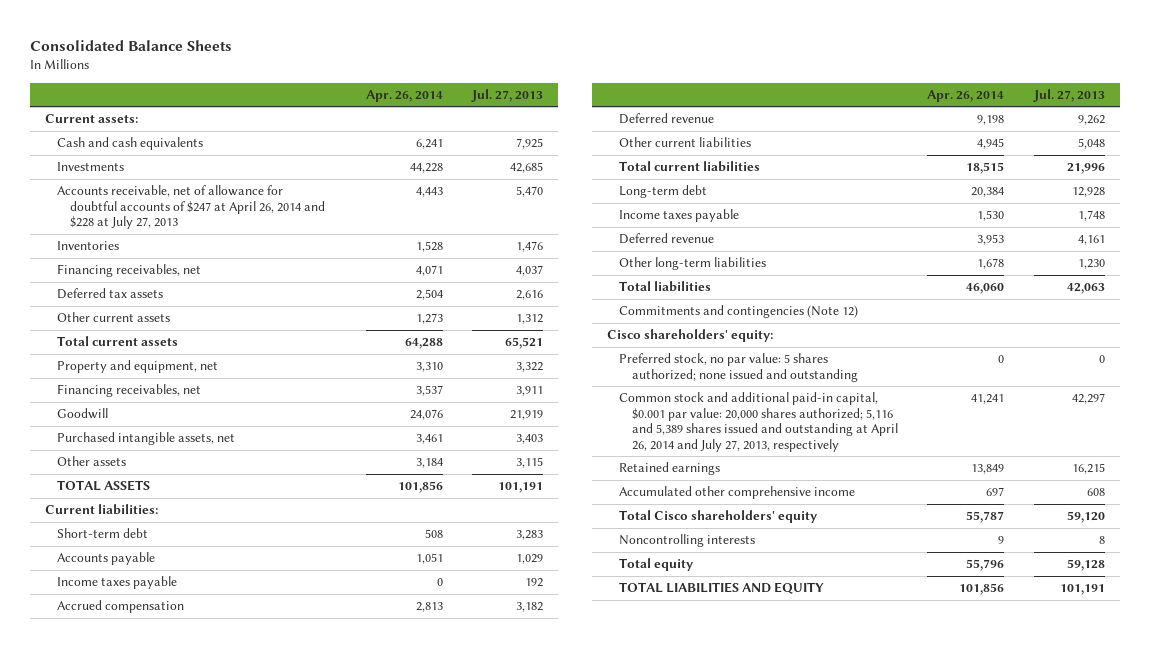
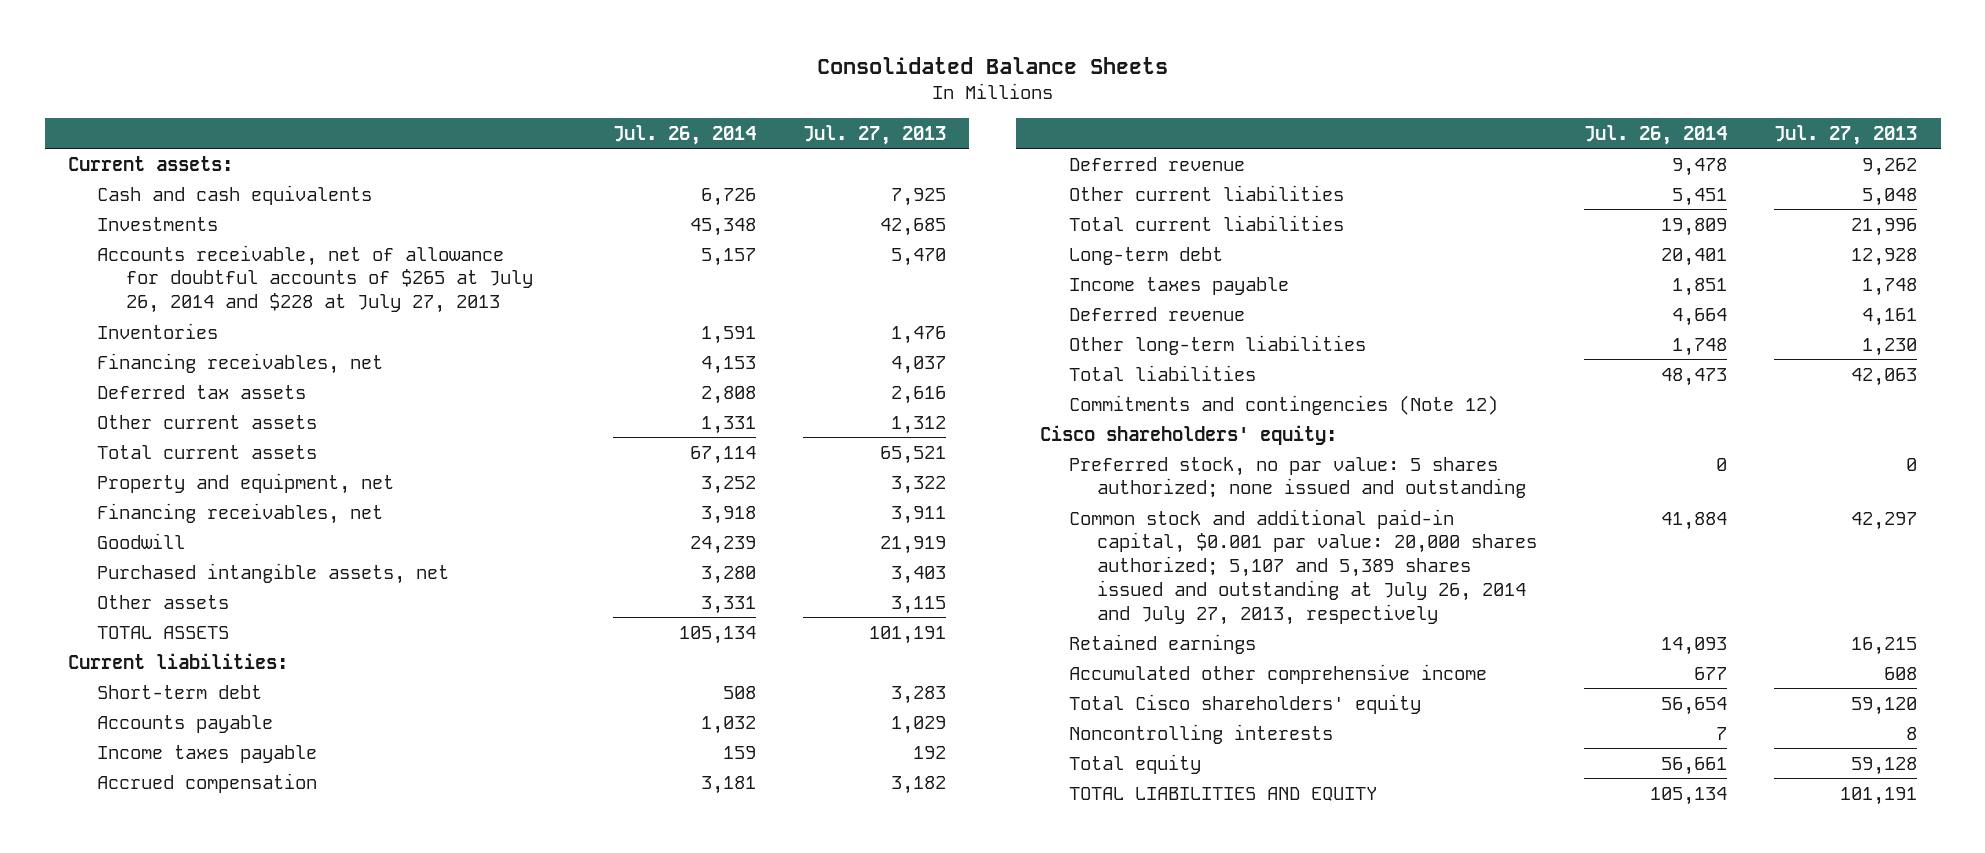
- | Apr. 26, 2014 | Jul. 27, 2013
+ | Jul. 26, 2014 | Jul. 27, 2013
- Accounts receivable, net of allowance for doubtful accounts of $247 at April 26, 2014 and $228 at July 27, 2013 | 4,443 | 5,470
+ Accounts receivable, net of allowance for doubtful accounts of $265 at July 26, 2014 and $228 at July 27, 2013 | 5,157 | 5,470
- Common stock and additional paid-in capital, $0.001 par value: 20,000 shares authorized; 5,116 and 5,389 shares issued and outstanding at April 26, 2014 and July 27, 2013, respectively | 41,241 | 42,297
+ Common stock and additional paid-in capital, $0.001 par value: 20,000 shares authorized; 5,107 and 5,389 shares issued and outstanding at July 26, 2014 and July 27, 2013, respectively | 41,884 | 42,297

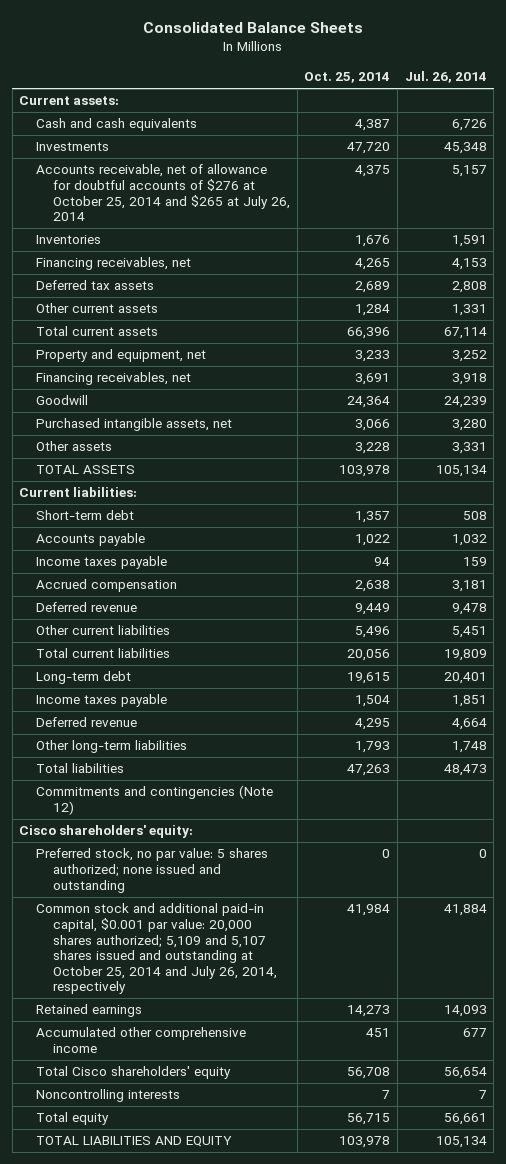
- | Jul. 26, 2014 | Jul. 27, 2013
+ | Oct. 25, 2014 | Jul. 26, 2014
- Accounts receivable, net of allowance for doubtful accounts of $265 at July 26, 2014 and $228 at July 27, 2013 | 5,157 | 5,470
+ Accounts receivable, net of allowance for doubtful accounts of $276 at October 25, 2014 and $265 at July 26, 2014 | 4,375 | 5,157
- Common stock and additional paid-in capital, $0.001 par value: 20,000 shares authorized; 5,107 and 5,389 shares issued and outstanding at July 26, 2014 and July 27, 2013, respectively | 41,884 | 42,297
+ Common stock and additional paid-in capital, $0.001 par value: 20,000 shares authorized; 5,109 and 5,107 shares issued and outstanding at October 25, 2014 and July 26, 2014, respectively | 41,984 | 41,884

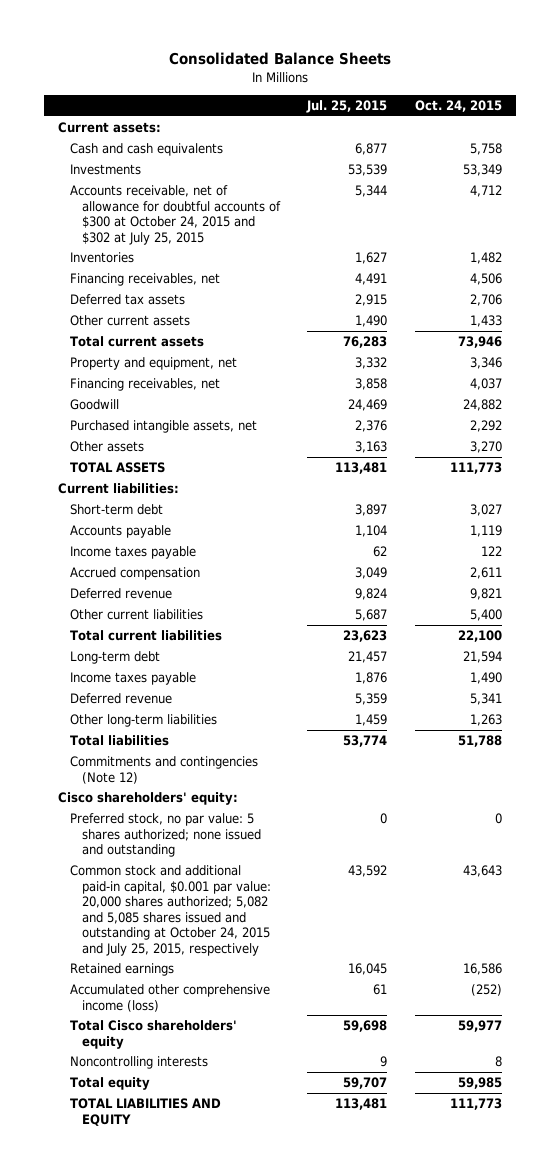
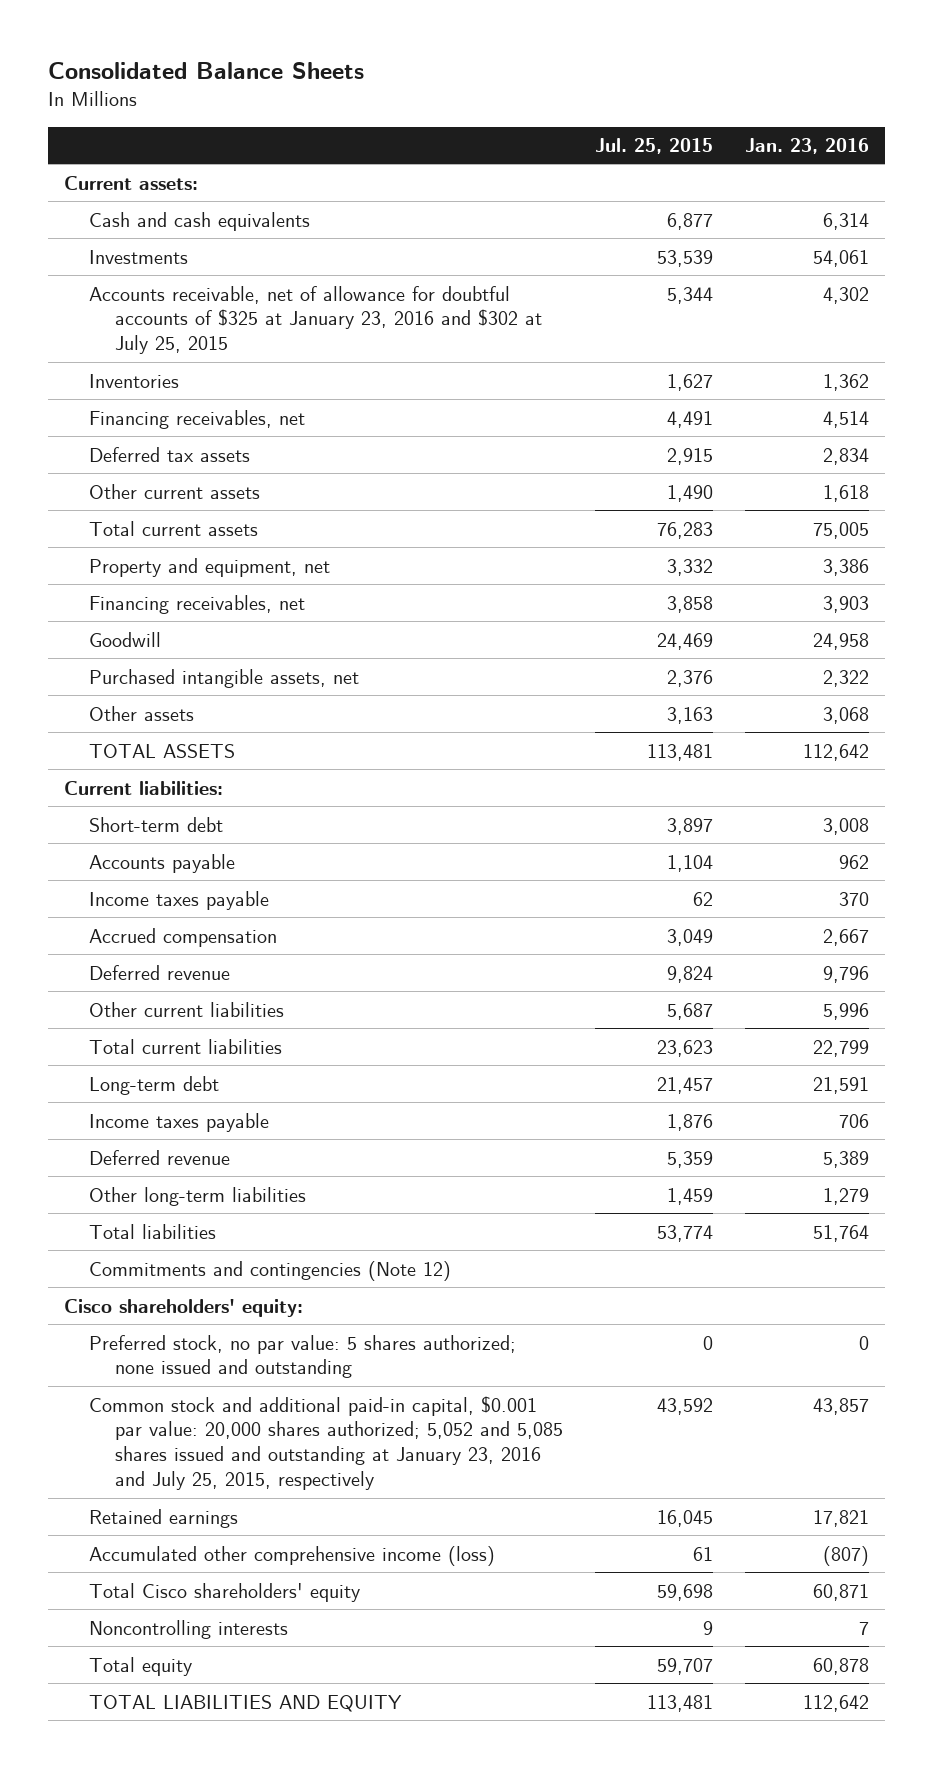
- | Jul. 25, 2015 | Oct. 24, 2015
+ | Jul. 25, 2015 | Jan. 23, 2016
- Accounts receivable, net of allowance for doubtful accounts of $300 at October 24, 2015 and $302 at July 25, 2015 | 5,344 | 4,712
+ Accounts receivable, net of allowance for doubtful accounts of $325 at January 23, 2016 and $302 at July 25, 2015 | 5,344 | 4,302
- Common stock and additional paid-in capital, $0.001 par value: 20,000 shares authorized; 5,082 and 5,085 shares issued and outstanding at October 24, 2015 and July 25, 2015, respectively | 43,592 | 43,643
+ Common stock and additional paid-in capital, $0.001 par value: 20,000 shares authorized; 5,052 and 5,085 shares issued and outstanding at January 23, 2016 and July 25, 2015, respectively | 43,592 | 43,857

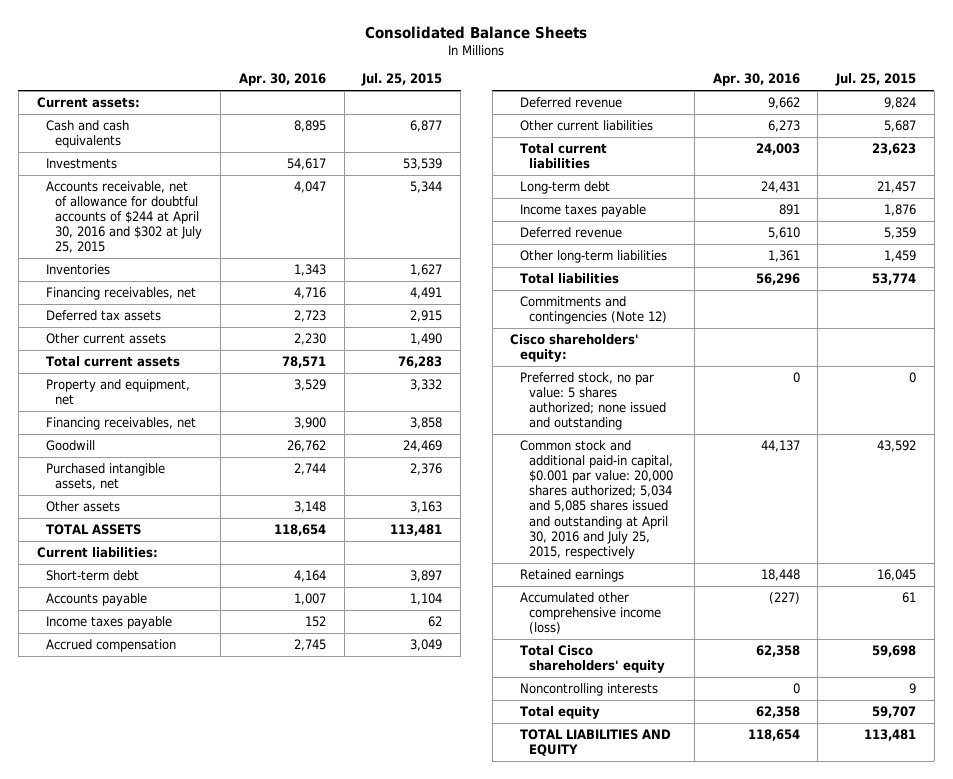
- | Jul. 25, 2015 | Jan. 23, 2016
+ | Apr. 30, 2016 | Jul. 25, 2015
- Accounts receivable, net of allowance for doubtful accounts of $325 at January 23, 2016 and $302 at July 25, 2015 | 5,344 | 4,302
+ Accounts receivable, net of allowance for doubtful accounts of $244 at April 30, 2016 and $302 at July 25, 2015 | 4,047 | 5,344
- Common stock and additional paid-in capital, $0.001 par value: 20,000 shares authorized; 5,052 and 5,085 shares issued and outstanding at January 23, 2016 and July 25, 2015, respectively | 43,592 | 43,857
+ Common stock and additional paid-in capital, $0.001 par value: 20,000 shares authorized; 5,034 and 5,085 shares issued and outstanding at April 30, 2016 and July 25, 2015, respectively | 44,137 | 43,592

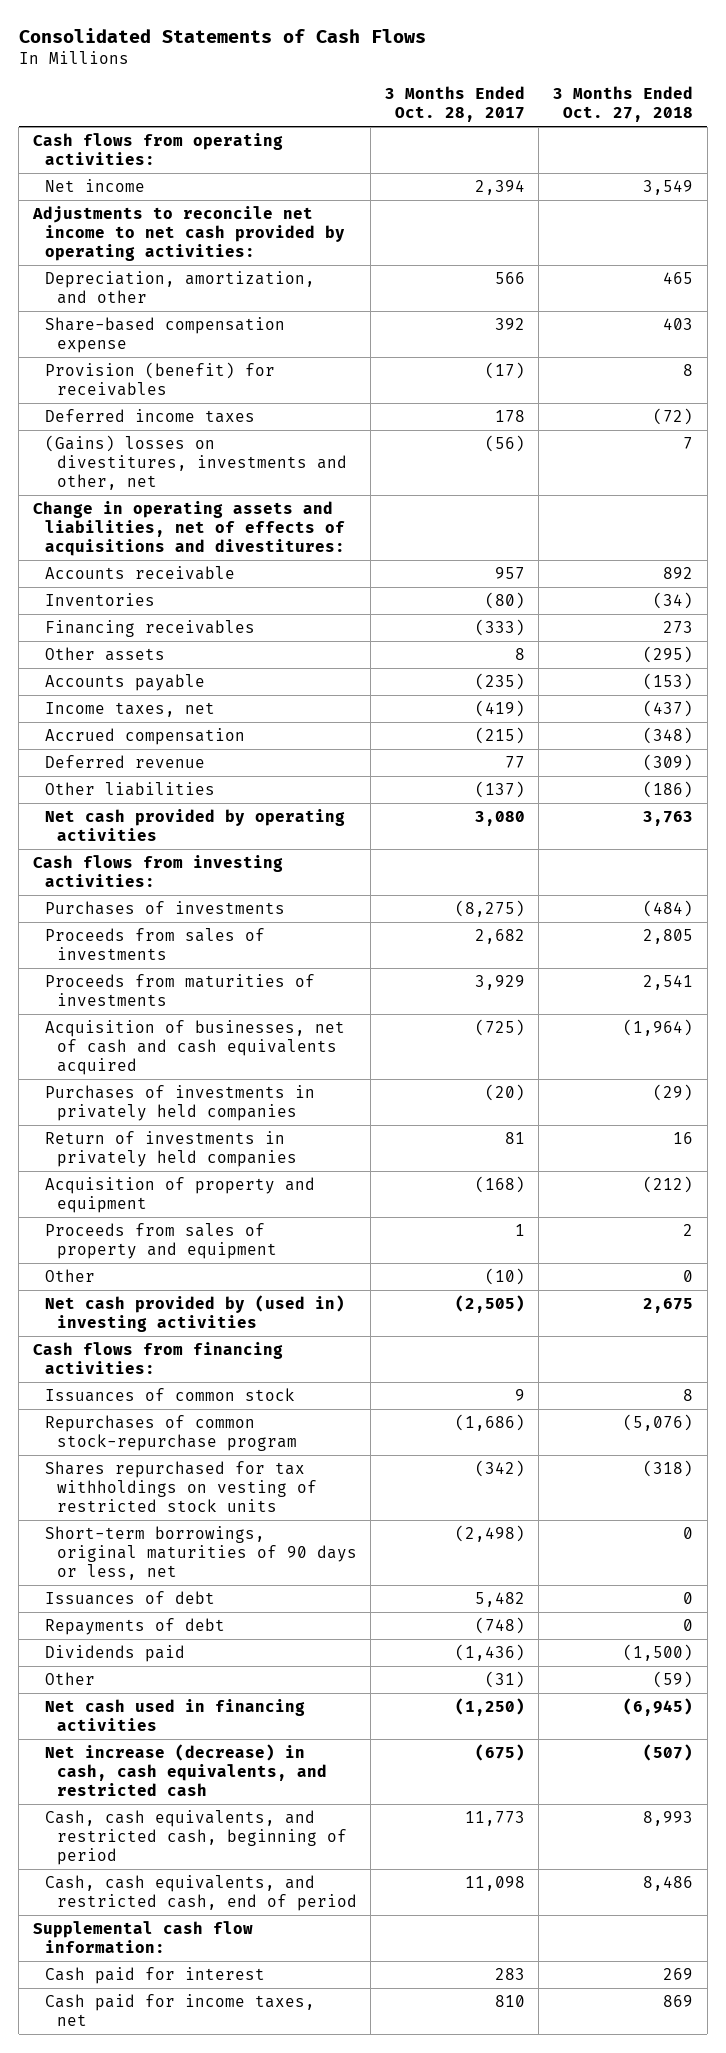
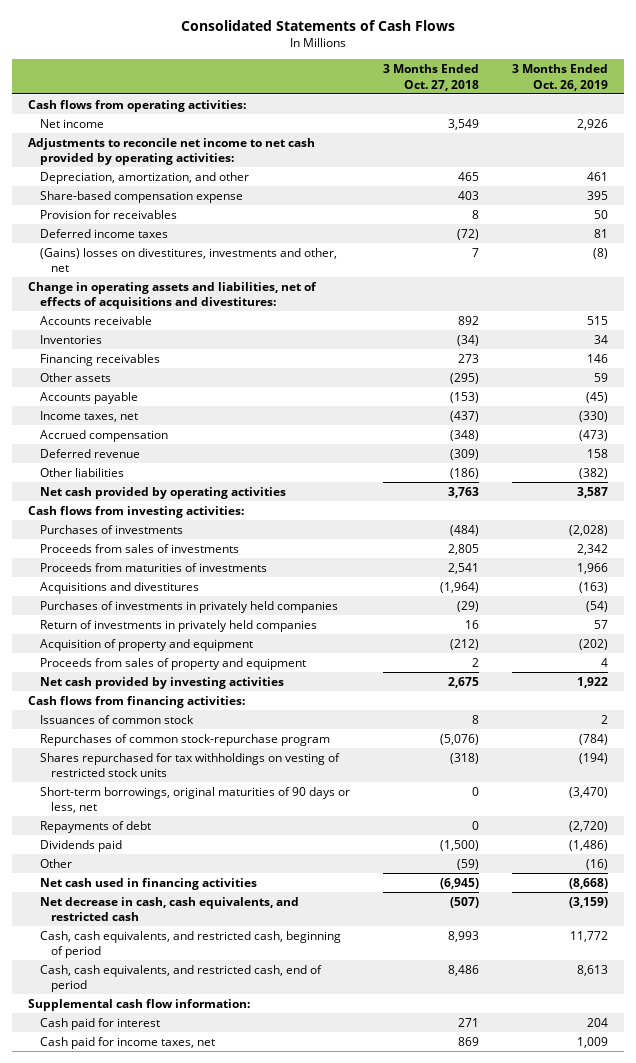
- | 3 Months Ended Oct. 28, 2017 | 3 Months Ended Oct. 27, 2018
+ | 3 Months Ended Oct. 27, 2018 | 3 Months Ended Oct. 26, 2019
- Provision (benefit) for receivables | (17) | 8
+ Provision for receivables | 8 | 50
- Acquisition of businesses, net of cash and cash equivalents acquired | (725) | (1,964)
+ Acquisitions and divestitures | (1,964) | (163)
- Other | (10) | 0
- Net cash provided by (used in) investing activities | (2,505) | 2,675
+ Net cash provided by investing activities | 2,675 | 1,922
- Issuances of debt | 5,482 | 0
- Net increase (decrease) in cash, cash equivalents, and restricted cash | (675) | (507)
+ Net decrease in cash, cash equivalents, and restricted cash | (507) | (3,159)
- Cash paid for interest | 283 | 269
+ Cash paid for interest | 271 | 204

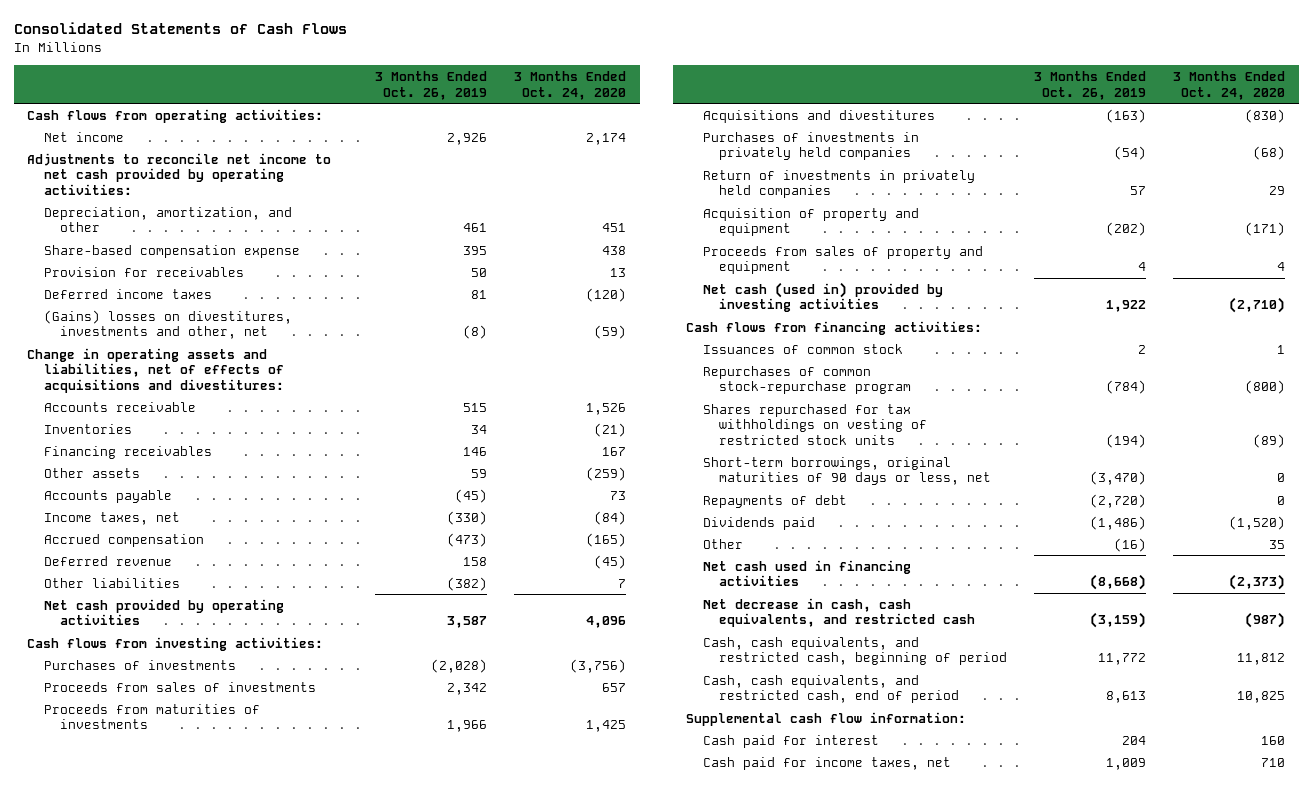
- | 3 Months Ended Oct. 27, 2018 | 3 Months Ended Oct. 26, 2019
+ | 3 Months Ended Oct. 26, 2019 | 3 Months Ended Oct. 24, 2020
- Net cash provided by investing activities | 2,675 | 1,922
+ Net cash (used in) provided by investing activities | 1,922 | (2,710)

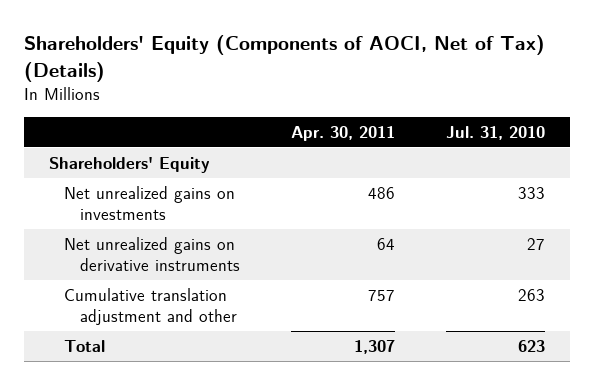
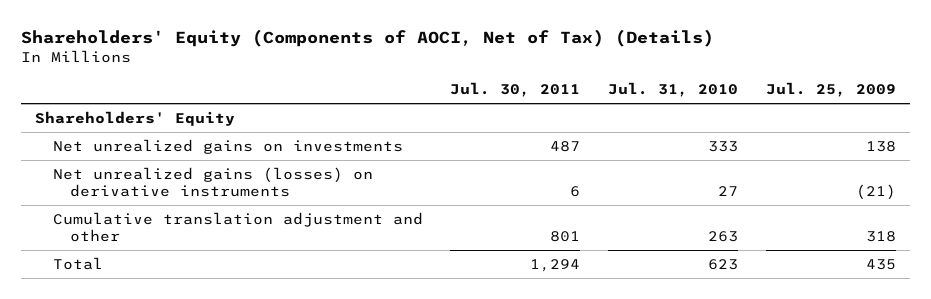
- | Apr. 30, 2011 | Jul. 31, 2010
+ | Jul. 30, 2011 | Jul. 31, 2010 | Jul. 25, 2009
- Net unrealized gains on derivative instruments | 64 | 27
+ Net unrealized gains (losses) on derivative instruments | 6 | 27 | (21)

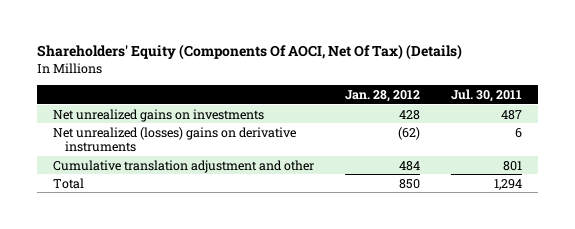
- Shareholders' Equity (Components of AOCI, Net of Tax) (Details)
+ Shareholders' Equity (Components Of AOCI, Net Of Tax) (Details)
- | Jul. 30, 2011 | Jul. 31, 2010 | Jul. 25, 2009
+ | Jan. 28, 2012 | Jul. 30, 2011
- Shareholders' Equity
- Net unrealized gains (losses) on derivative instruments | 6 | 27 | (21)
+ Net unrealized (losses) gains on derivative instruments | (62) | 6

